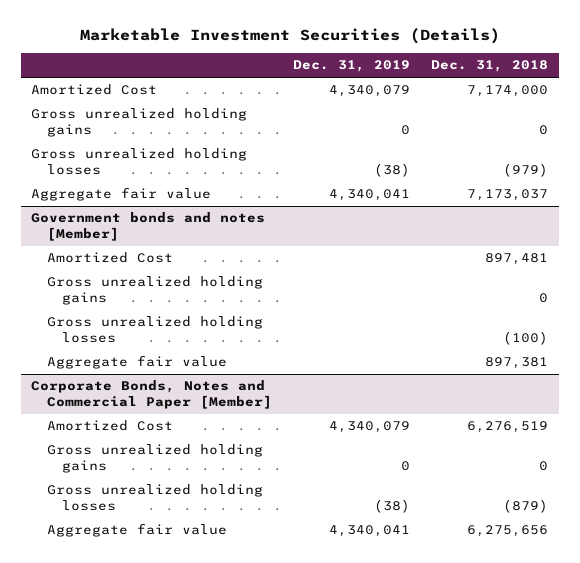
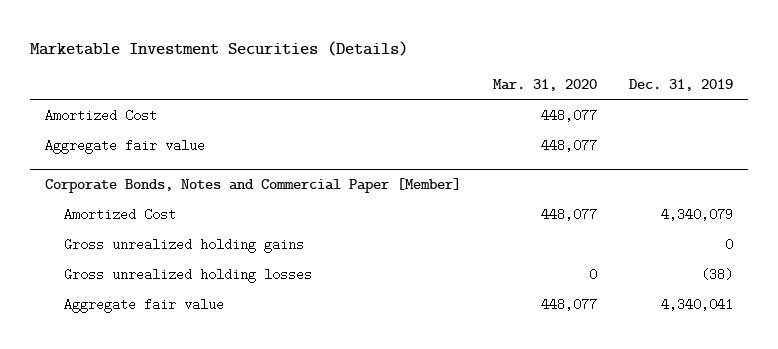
- | Dec. 31, 2019 | Dec. 31, 2018
+ | Mar. 31, 2020 | Dec. 31, 2019
- Amortized Cost | 4,340,079 | 7,174,000
- Gross unrealized holding gains | 0 | 0
- Gross unrealized holding losses | (38) | (979)
- Aggregate fair value | 4,340,041 | 7,173,037
- Government bonds and notes [Member]
- Gross unrealized holding gains | | 0
- Gross unrealized holding losses | | (100)

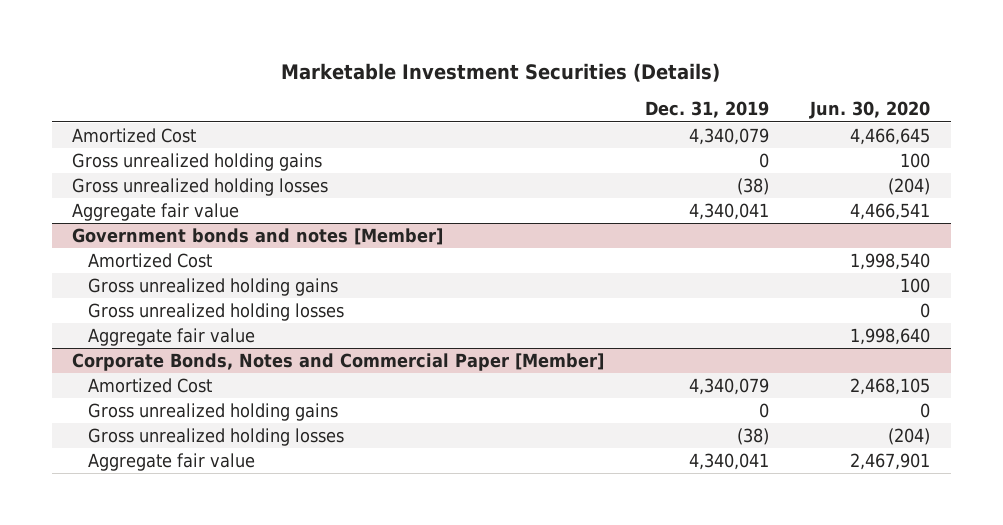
- | Mar. 31, 2020 | Dec. 31, 2019
+ | Dec. 31, 2019 | Jun. 30, 2020
+ Amortized Cost | 4,340,079 | 4,466,645
+ Gross unrealized holding gains | 0 | 100
+ Gross unrealized holding losses | (38) | (204)
+ Aggregate fair value | 4,340,041 | 4,466,541
+ Government bonds and notes [Member]
+ Gross unrealized holding gains | | 100
+ Gross unrealized holding losses | | 0

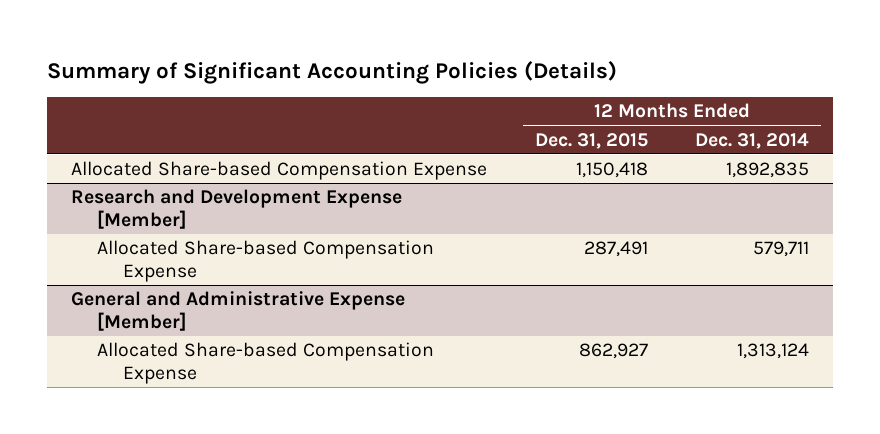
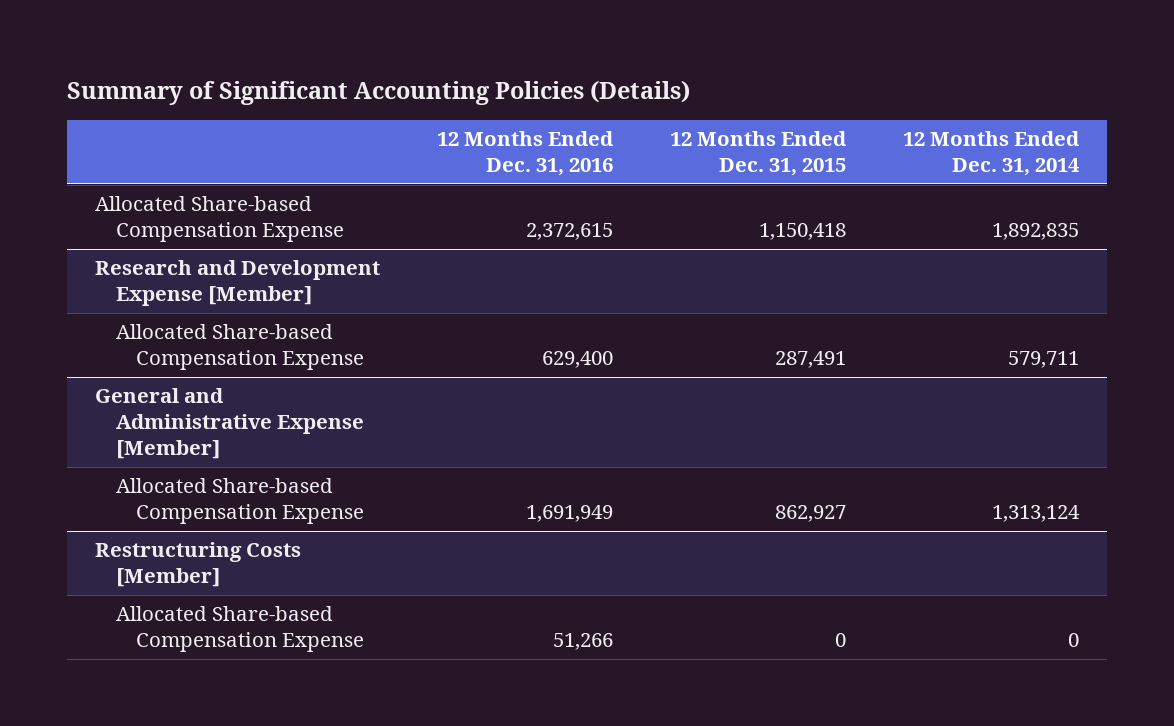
- | 12 Months Ended Dec. 31, 2015 | 12 Months Ended Dec. 31, 2014
+ | 12 Months Ended Dec. 31, 2016 | 12 Months Ended Dec. 31, 2015 | 12 Months Ended Dec. 31, 2014
+ Restructuring Costs [Member]
+ Allocated Share-based Compensation Expense | 51,266 | 0 | 0

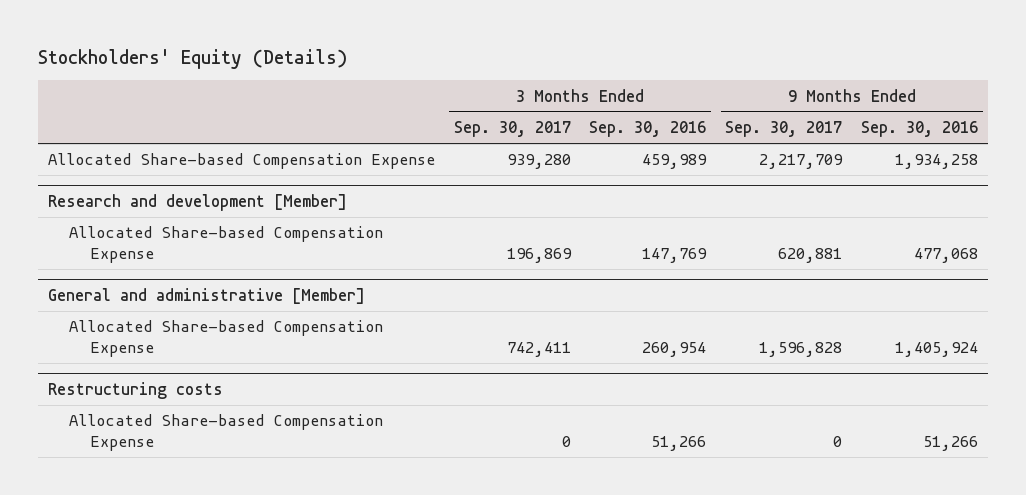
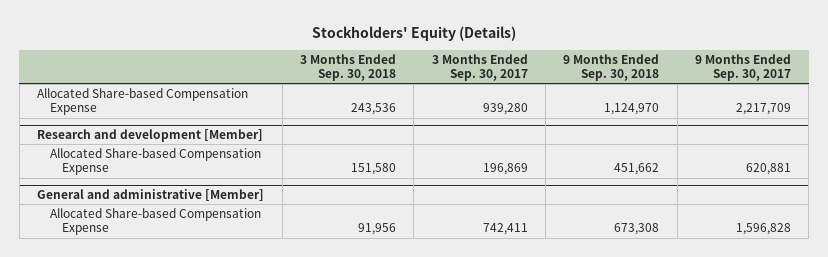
- | 3 Months Ended Sep. 30, 2017 | 3 Months Ended Sep. 30, 2016 | 9 Months Ended Sep. 30, 2017 | 9 Months Ended Sep. 30, 2016
+ | 3 Months Ended Sep. 30, 2018 | 3 Months Ended Sep. 30, 2017 | 9 Months Ended Sep. 30, 2018 | 9 Months Ended Sep. 30, 2017
- Restructuring costs
- Allocated Share-based Compensation Expense | 0 | 51,266 | 0 | 51,266

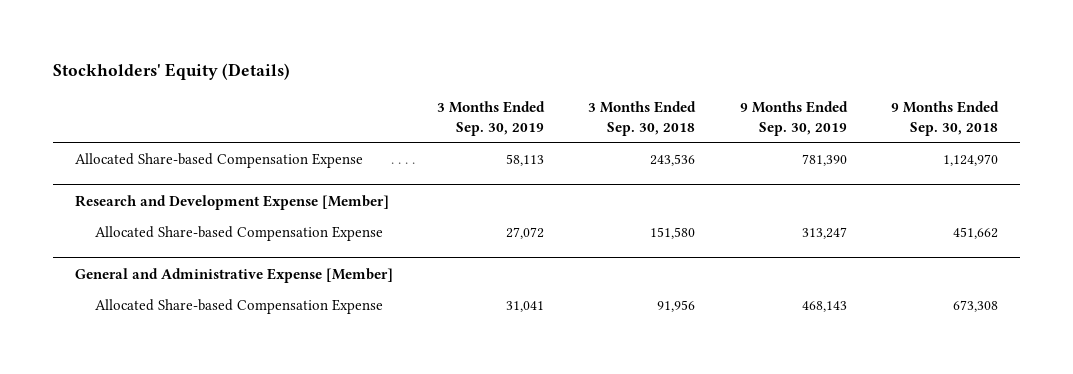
- | 3 Months Ended Sep. 30, 2018 | 3 Months Ended Sep. 30, 2017 | 9 Months Ended Sep. 30, 2018 | 9 Months Ended Sep. 30, 2017
+ | 3 Months Ended Sep. 30, 2019 | 3 Months Ended Sep. 30, 2018 | 9 Months Ended Sep. 30, 2019 | 9 Months Ended Sep. 30, 2018
- Research and development [Member]
+ Research and Development Expense [Member]
- General and administrative [Member]
+ General and Administrative Expense [Member]

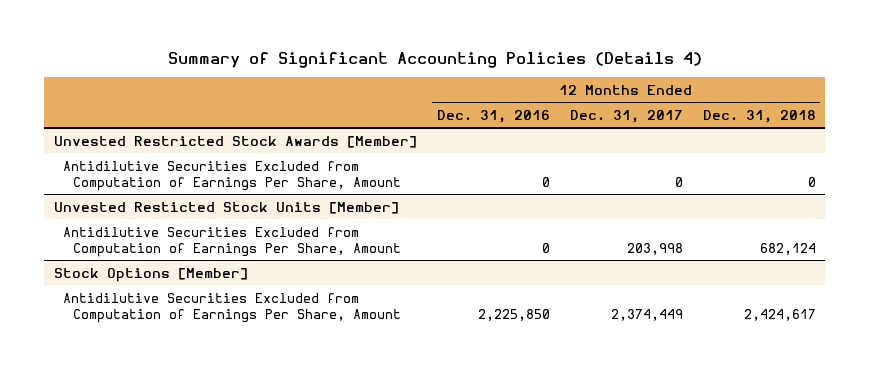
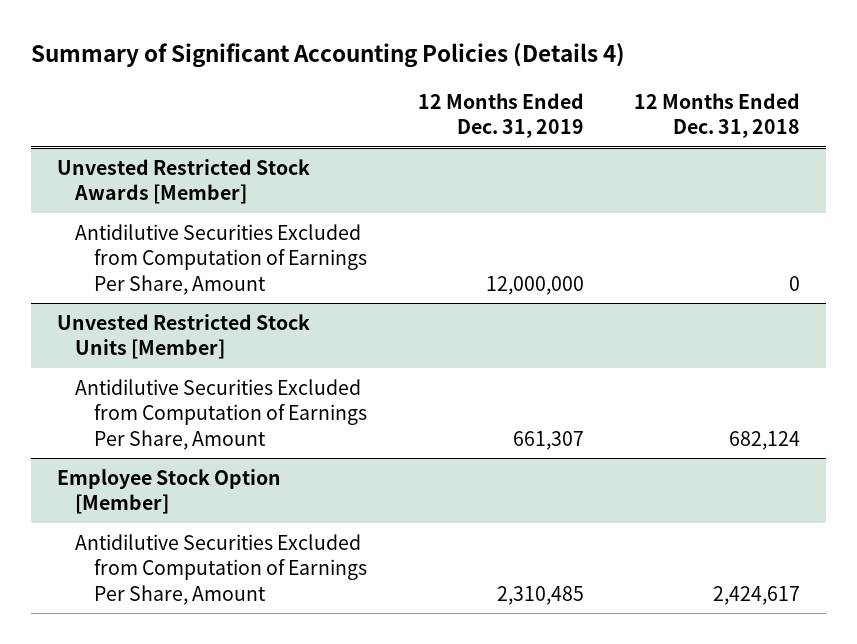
- | 12 Months Ended Dec. 31, 2016 | 12 Months Ended Dec. 31, 2017 | 12 Months Ended Dec. 31, 2018
+ | 12 Months Ended Dec. 31, 2019 | 12 Months Ended Dec. 31, 2018
- Unvested Resticted Stock Units [Member]
+ Unvested Restricted Stock Units [Member]
- Stock Options [Member]
+ Employee Stock Option [Member]

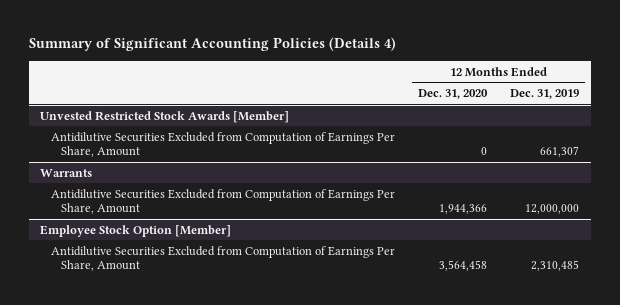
- | 12 Months Ended Dec. 31, 2019 | 12 Months Ended Dec. 31, 2018
+ | 12 Months Ended Dec. 31, 2020 | 12 Months Ended Dec. 31, 2019
@ Unvested Restricted Stock Awards [Member]
- Antidilutive Securities Excluded from Computation of Earnings Per Share, Amount | 12,000,000 | 0
- Unvested Restricted Stock Units [Member]
+ Warrants
+ Antidilutive Securities Excluded from Computation of Earnings Per Share, Amount | 1,944,366 | 12,000,000

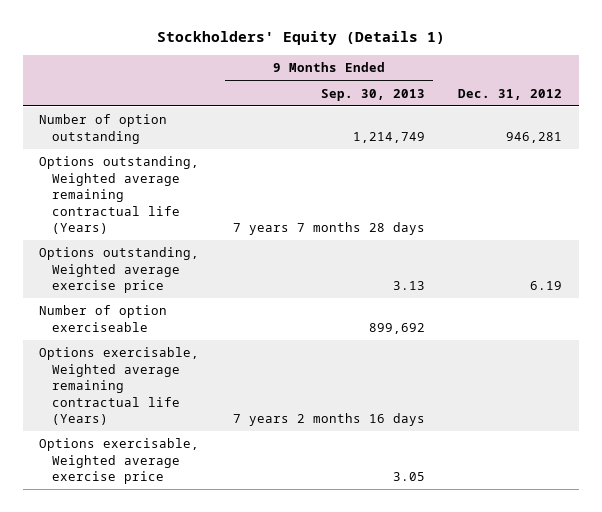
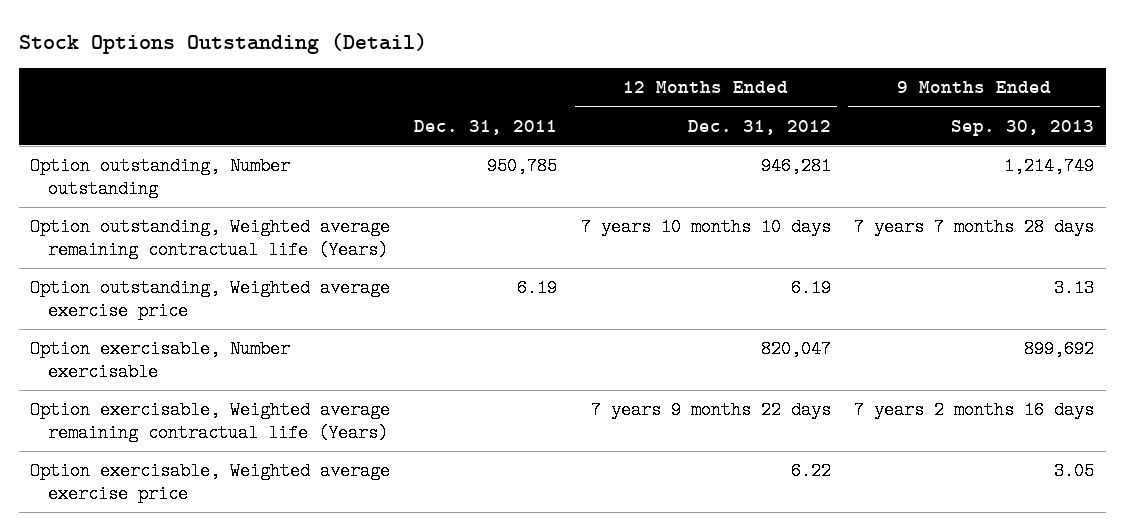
- Stockholders' Equity (Details 1)
+ Stock Options Outstanding (Detail)
- | 9 Months Ended Sep. 30, 2013 | Dec. 31, 2012
+ | Dec. 31, 2011 | 12 Months Ended Dec. 31, 2012 | 9 Months Ended Sep. 30, 2013
- Number of option outstanding | 1,214,749 | 946,281
- Options outstanding, Weighted average remaining contractual life (Years) | 7 years 7 months 28 days |
- Options outstanding, Weighted average exercise price | 3.13 | 6.19
- Number of option exerciseable | 899,692 |
- Options exercisable, Weighted average remaining contractual life (Years) | 7 years 2 months 16 days |
- Options exercisable, Weighted average exercise price | 3.05 |
+ Option outstanding, Number outstanding | 950,785 | 946,281 | 1,214,749
+ Option outstanding, Weighted average remaining contractual life (Years) | | 7 years 10 months 10 days | 7 years 7 months 28 days
+ Option outstanding, Weighted average exercise price | 6.19 | 6.19 | 3.13
+ Option exercisable, Number exercisable | | 820,047 | 899,692
+ Option exercisable, Weighted average remaining contractual life (Years) | | 7 years 9 months 22 days | 7 years 2 months 16 days
+ Option exercisable, Weighted average exercise price | | 6.22 | 3.05

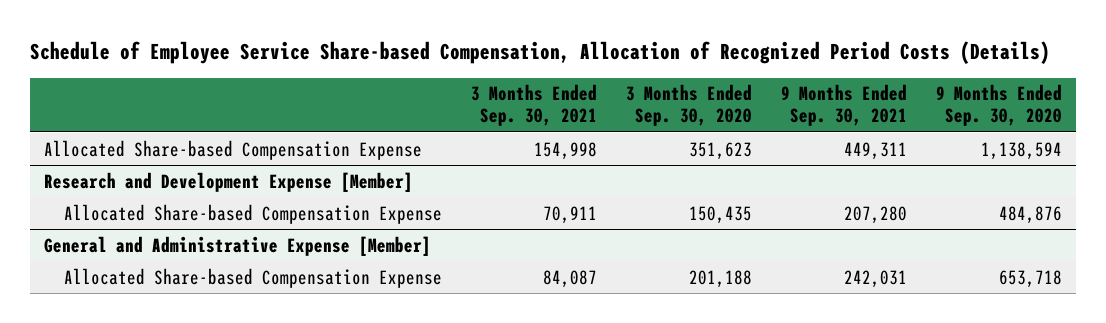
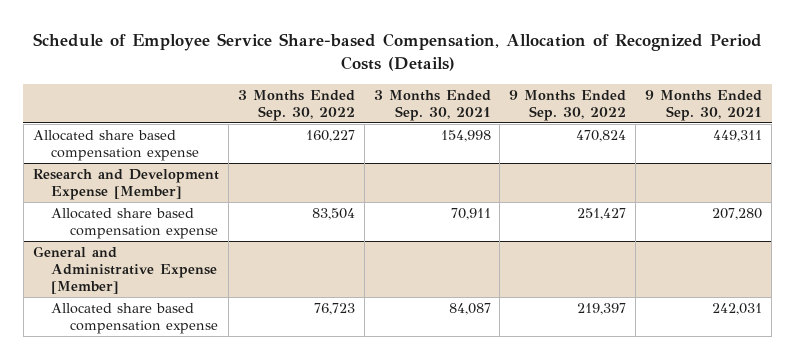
- | 3 Months Ended Sep. 30, 2021 | 3 Months Ended Sep. 30, 2020 | 9 Months Ended Sep. 30, 2021 | 9 Months Ended Sep. 30, 2020
+ | 3 Months Ended Sep. 30, 2022 | 3 Months Ended Sep. 30, 2021 | 9 Months Ended Sep. 30, 2022 | 9 Months Ended Sep. 30, 2021
- Allocated Share-based Compensation Expense | 154,998 | 351,623 | 449,311 | 1,138,594
+ Allocated share based compensation expense | 160,227 | 154,998 | 470,824 | 449,311
@ Research and Development Expense [Member]
- Allocated Share-based Compensation Expense | 70,911 | 150,435 | 207,280 | 484,876
+ Allocated share based compensation expense | 83,504 | 70,911 | 251,427 | 207,280
@ General and Administrative Expense [Member]
- Allocated Share-based Compensation Expense | 84,087 | 201,188 | 242,031 | 653,718
+ Allocated share based compensation expense | 76,723 | 84,087 | 219,397 | 242,031

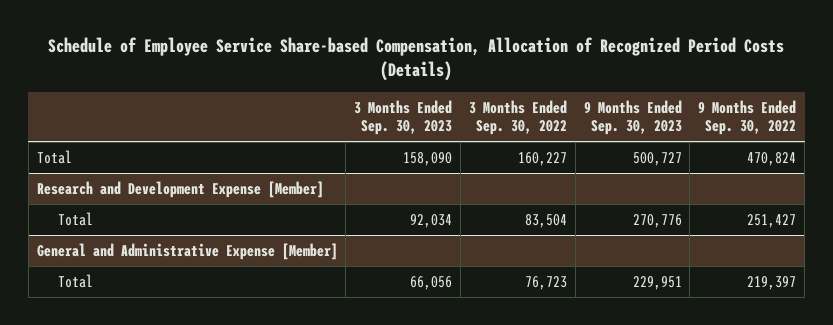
- | 3 Months Ended Sep. 30, 2022 | 3 Months Ended Sep. 30, 2021 | 9 Months Ended Sep. 30, 2022 | 9 Months Ended Sep. 30, 2021
+ | 3 Months Ended Sep. 30, 2023 | 3 Months Ended Sep. 30, 2022 | 9 Months Ended Sep. 30, 2023 | 9 Months Ended Sep. 30, 2022
- Allocated share based compensation expense | 160,227 | 154,998 | 470,824 | 449,311
+ Total | 158,090 | 160,227 | 500,727 | 470,824
@ Research and Development Expense [Member]
- Allocated share based compensation expense | 83,504 | 70,911 | 251,427 | 207,280
+ Total | 92,034 | 83,504 | 270,776 | 251,427
@ General and Administrative Expense [Member]
- Allocated share based compensation expense | 76,723 | 84,087 | 219,397 | 242,031
+ Total | 66,056 | 76,723 | 229,951 | 219,397

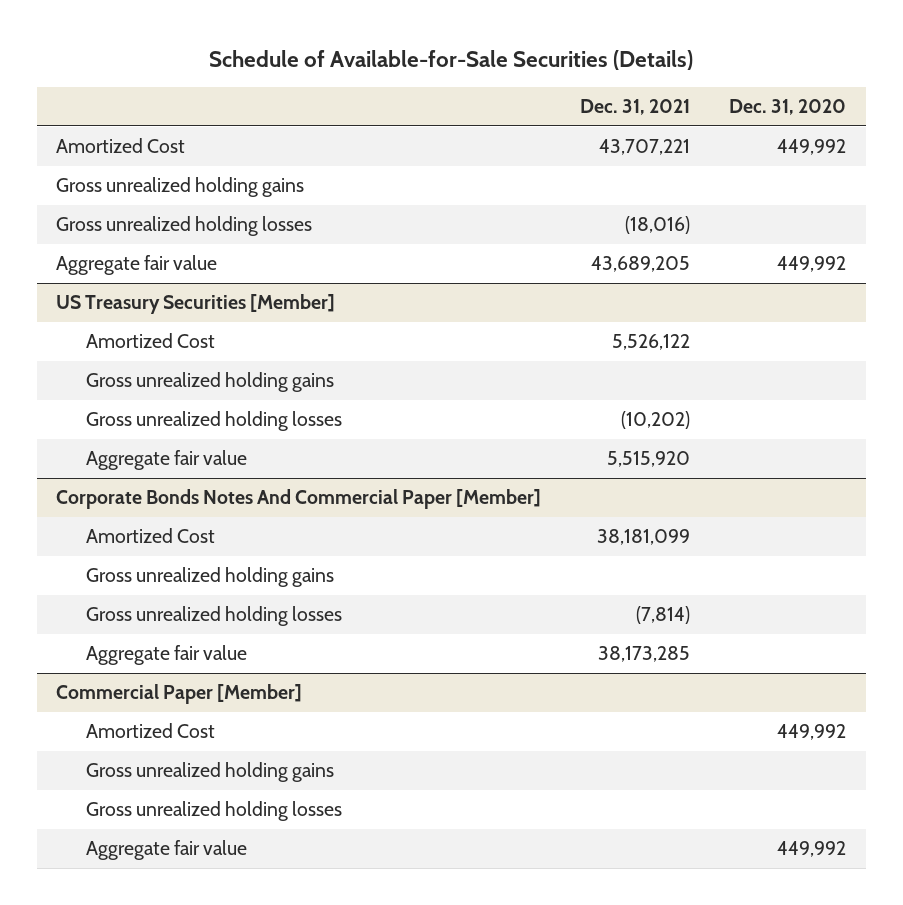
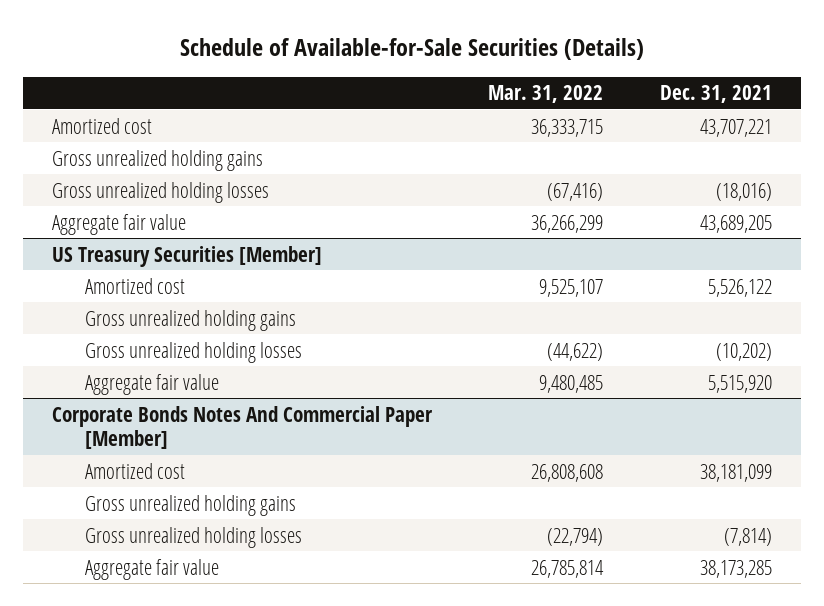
- | Dec. 31, 2021 | Dec. 31, 2020
+ | Mar. 31, 2022 | Dec. 31, 2021
- Amortized Cost | 43,707,221 | 449,992
+ Amortized cost | 36,333,715 | 43,707,221
@ US Treasury Securities [Member]
- Amortized Cost | 5,526,122 |
+ Amortized cost | 9,525,107 | 5,526,122
@ Corporate Bonds Notes And Commercial Paper [Member]
- Amortized Cost | 38,181,099 |
+ Amortized cost | 26,808,608 | 38,181,099
- Commercial Paper [Member]
- Amortized Cost | | 449,992
- Gross unrealized holding gains
- Gross unrealized holding losses
- Aggregate fair value | | 449,992

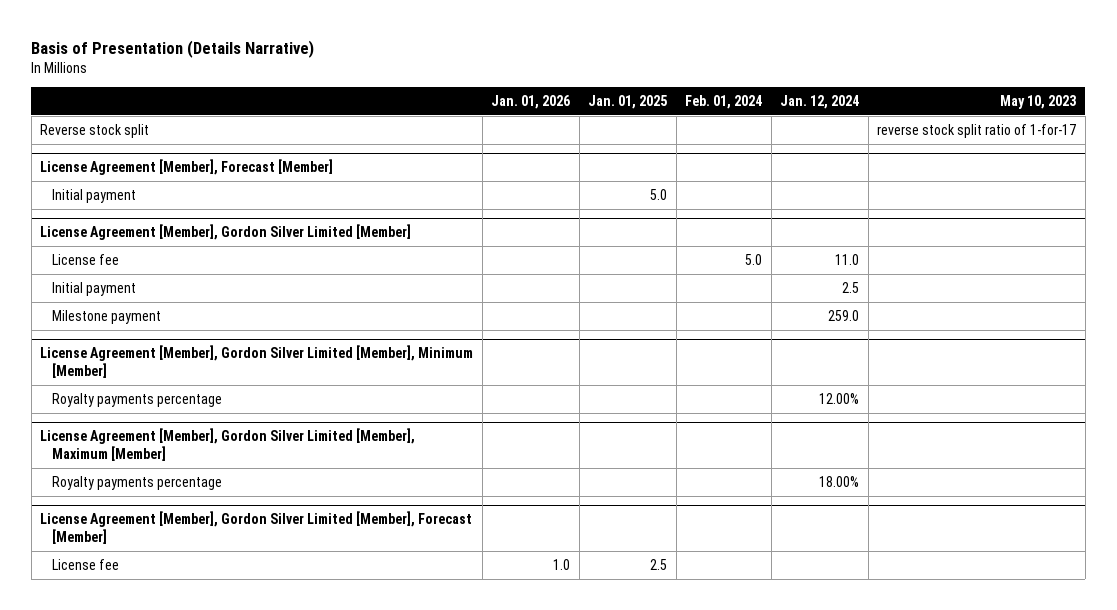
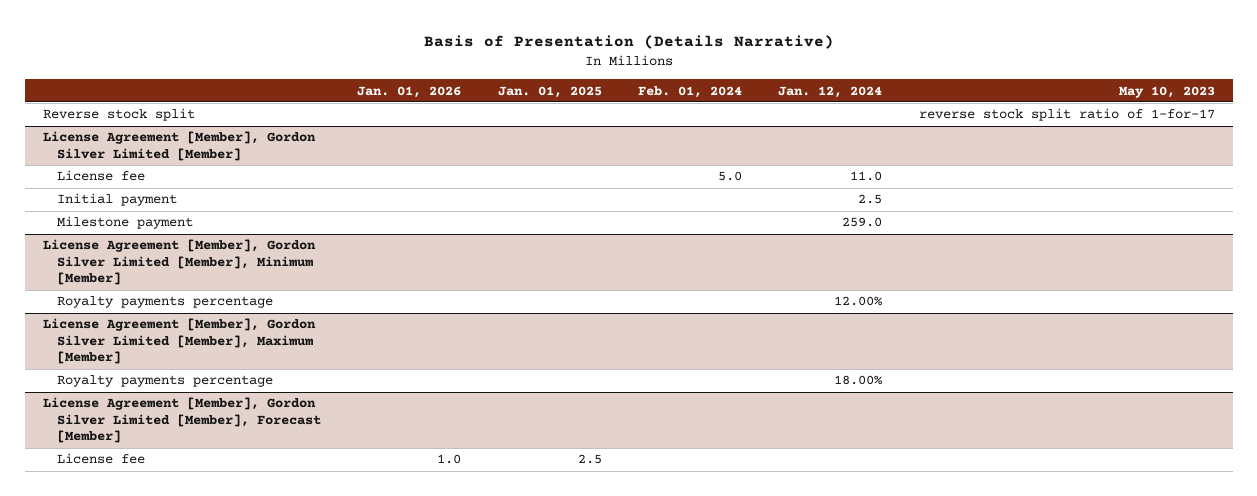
- License Agreement [Member], Forecast [Member]
- Initial payment | | 5.0 | | |

